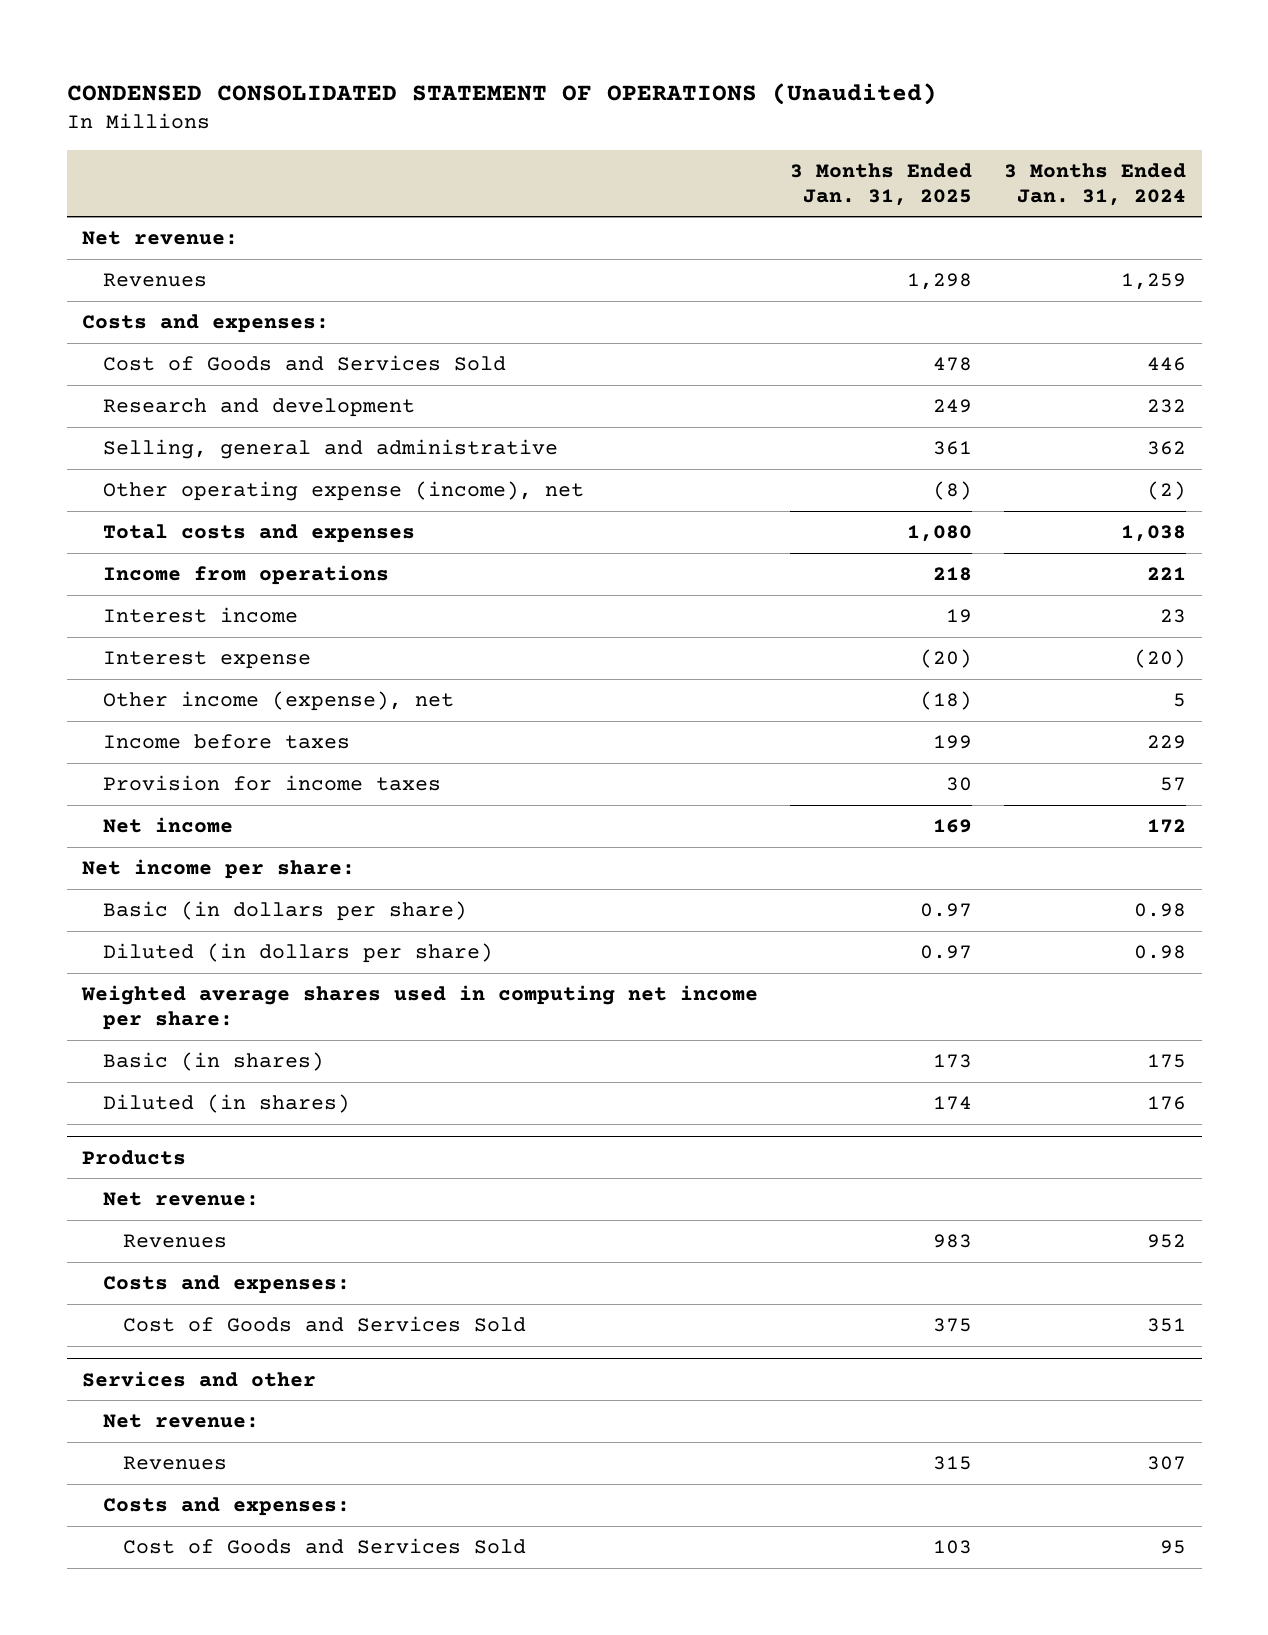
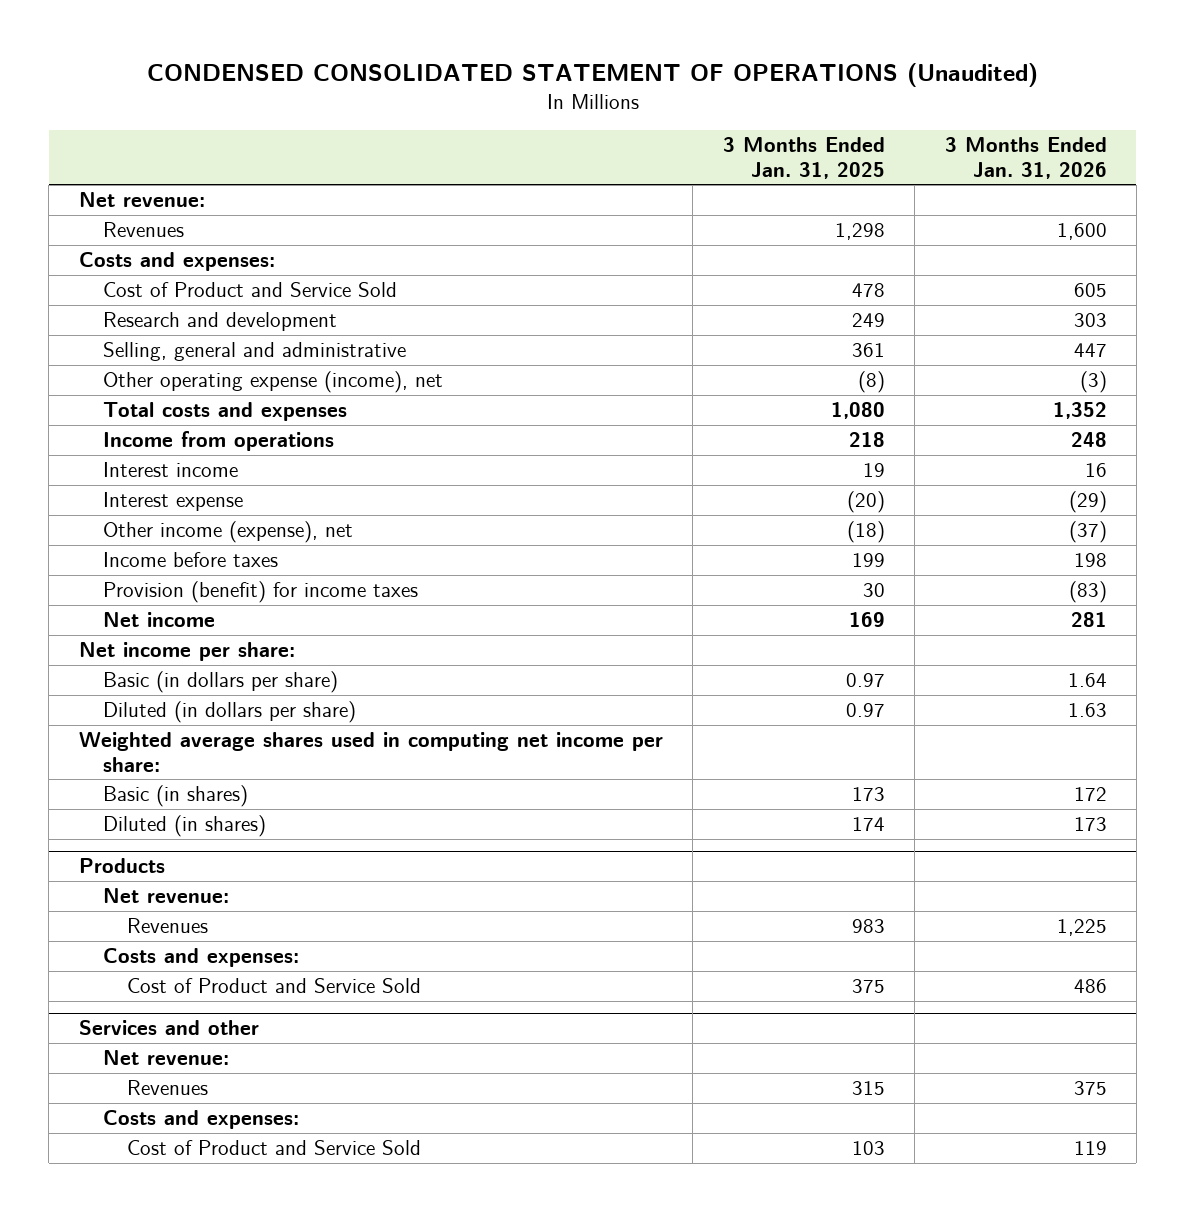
- | 3 Months Ended Jan. 31, 2025 | 3 Months Ended Jan. 31, 2024
+ | 3 Months Ended Jan. 31, 2025 | 3 Months Ended Jan. 31, 2026
- Cost of Goods and Services Sold | 478 | 446
+ Cost of Product and Service Sold | 478 | 605
- Provision for income taxes | 30 | 57
+ Provision (benefit) for income taxes | 30 | (83)
@ Products
- Cost of Goods and Services Sold | 375 | 351
+ Cost of Product and Service Sold | 375 | 486
@ Services and other
- Cost of Goods and Services Sold | 103 | 95
+ Cost of Product and Service Sold | 103 | 119

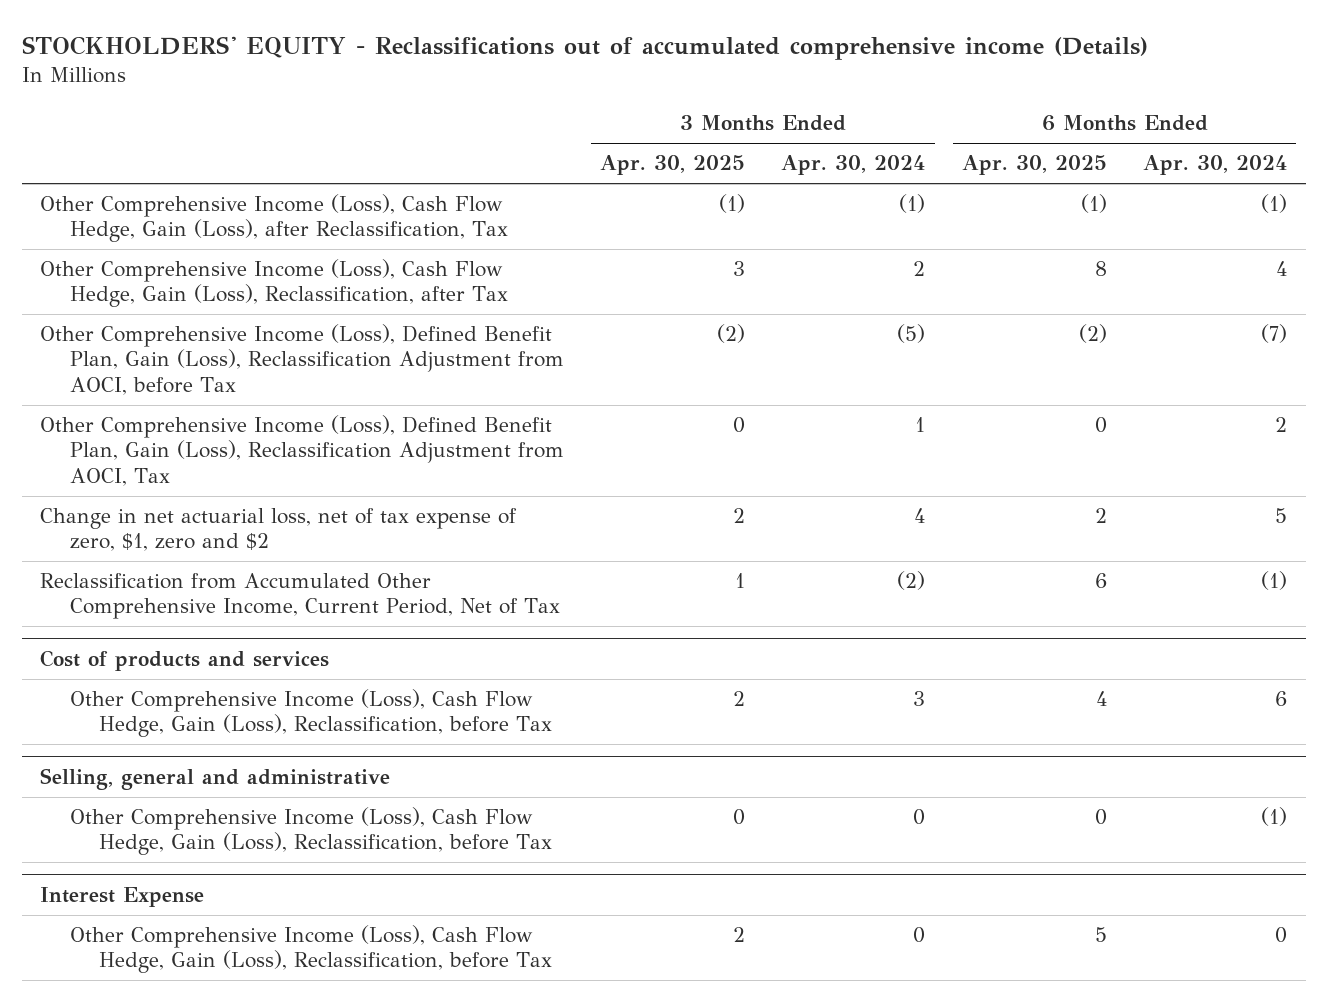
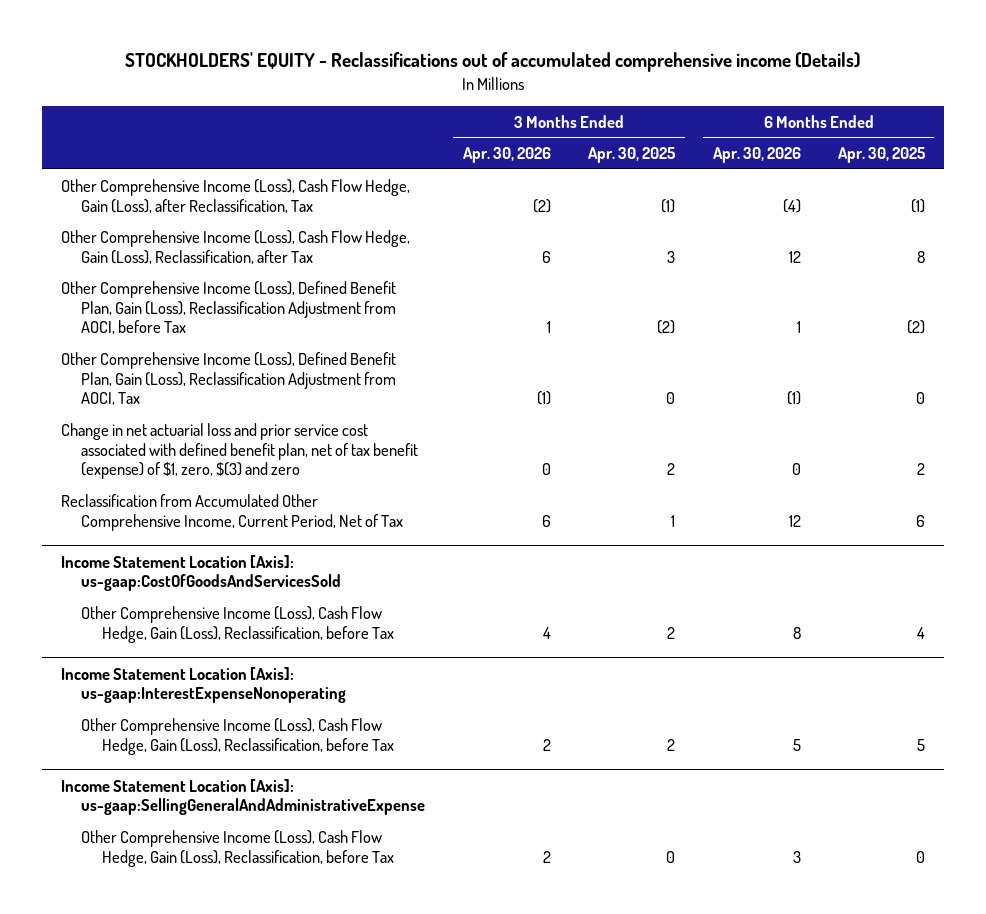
- | 3 Months Ended Apr. 30, 2025 | 3 Months Ended Apr. 30, 2024 | 6 Months Ended Apr. 30, 2025 | 6 Months Ended Apr. 30, 2024
+ | 3 Months Ended Apr. 30, 2026 | 3 Months Ended Apr. 30, 2025 | 6 Months Ended Apr. 30, 2026 | 6 Months Ended Apr. 30, 2025
- Change in net actuarial loss, net of tax expense of zero, $1, zero and $2 | 2 | 4 | 2 | 5
+ Change in net actuarial loss and prior service cost associated with defined benefit plan, net of tax benefit (expense) of $1, zero, $(3) and zero | 0 | 2 | 0 | 2
- Cost of products and services
+ Income Statement Location [Axis]: us-gaap:CostOfGoodsAndServicesSold
- Selling, general and administrative
- Other Comprehensive Income (Loss), Cash Flow Hedge, Gain (Loss), Reclassification, before Tax | 0 | 0 | 0 | (1)
- Interest Expense
+ Income Statement Location [Axis]: us-gaap:InterestExpenseNonoperating
+ Income Statement Location [Axis]: us-gaap:SellingGeneralAndAdministrativeExpense
+ Other Comprehensive Income (Loss), Cash Flow Hedge, Gain (Loss), Reclassification, before Tax | 2 | 0 | 3 | 0

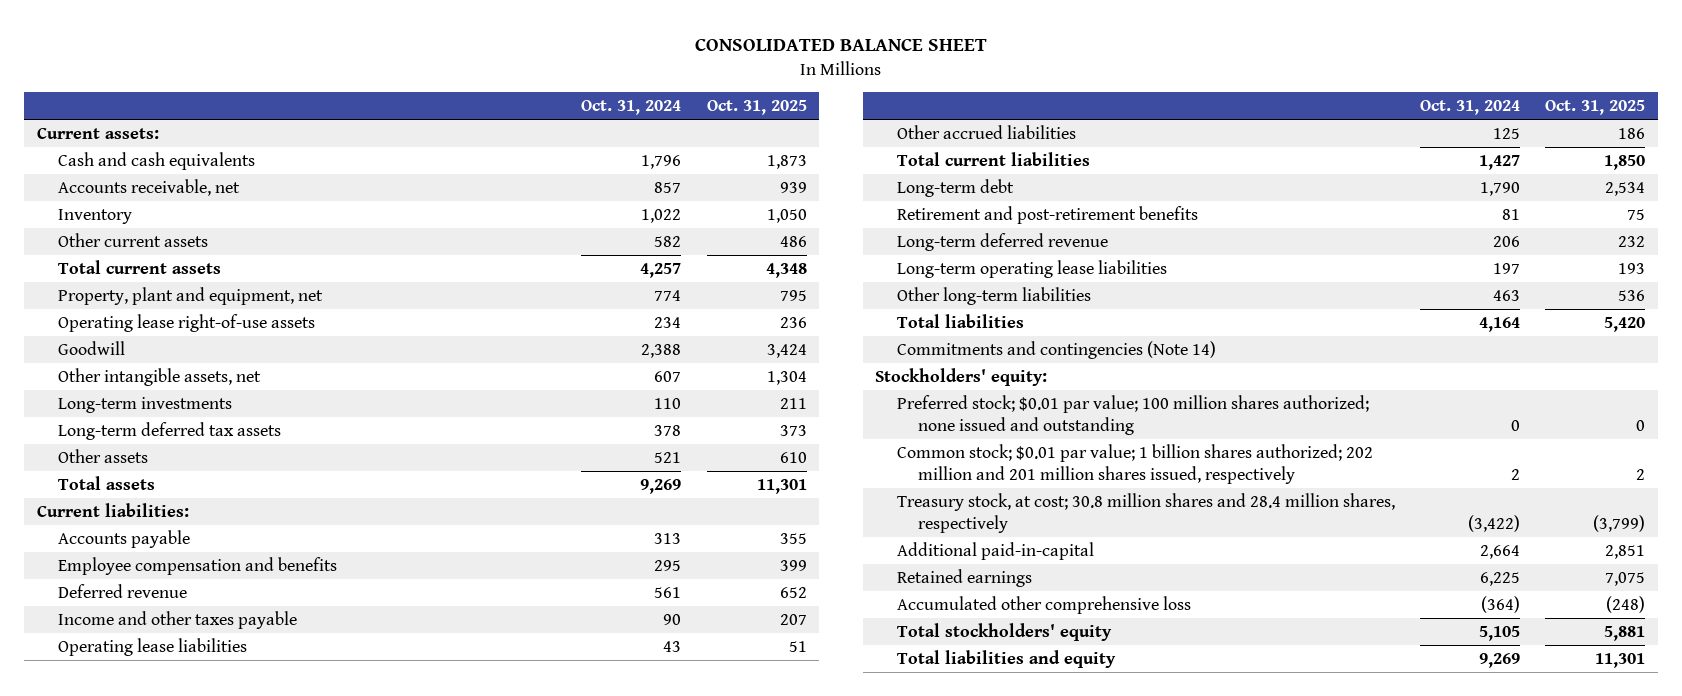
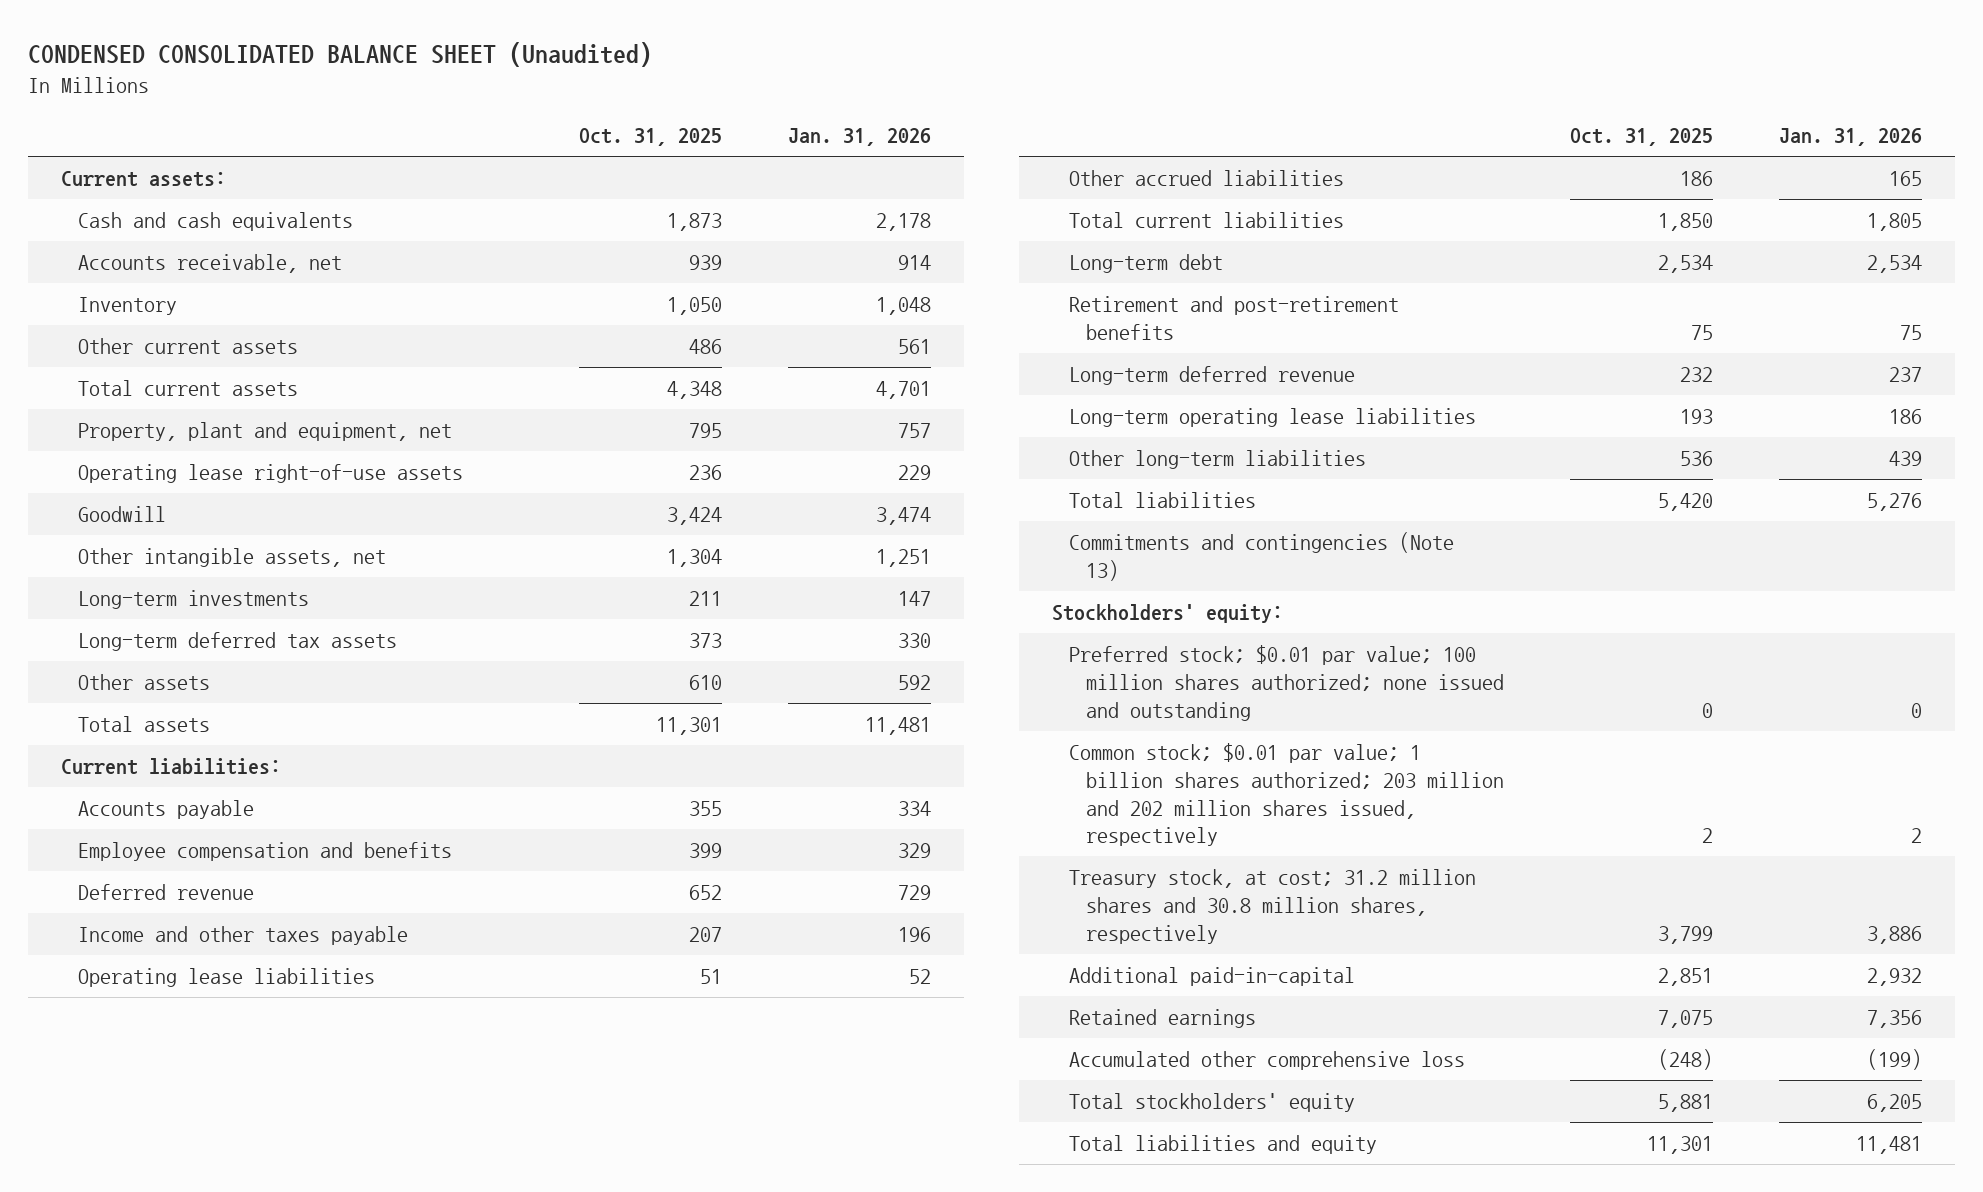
- CONSOLIDATED BALANCE SHEET
+ CONDENSED CONSOLIDATED BALANCE SHEET (Unaudited)
- | Oct. 31, 2024 | Oct. 31, 2025
+ | Oct. 31, 2025 | Jan. 31, 2026
- Commitments and contingencies (Note 14)
+ Commitments and contingencies (Note 13)
- Common stock; $0.01 par value; 1 billion shares authorized; 202 million and 201 million shares issued, respectively | 2 | 2
- Treasury stock, at cost; 30.8 million shares and 28.4 million shares, respectively | (3,422) | (3,799)
+ Common stock; $0.01 par value; 1 billion shares authorized; 203 million and 202 million shares issued, respectively | 2 | 2
+ Treasury stock, at cost; 31.2 million shares and 30.8 million shares, respectively | 3,799 | 3,886

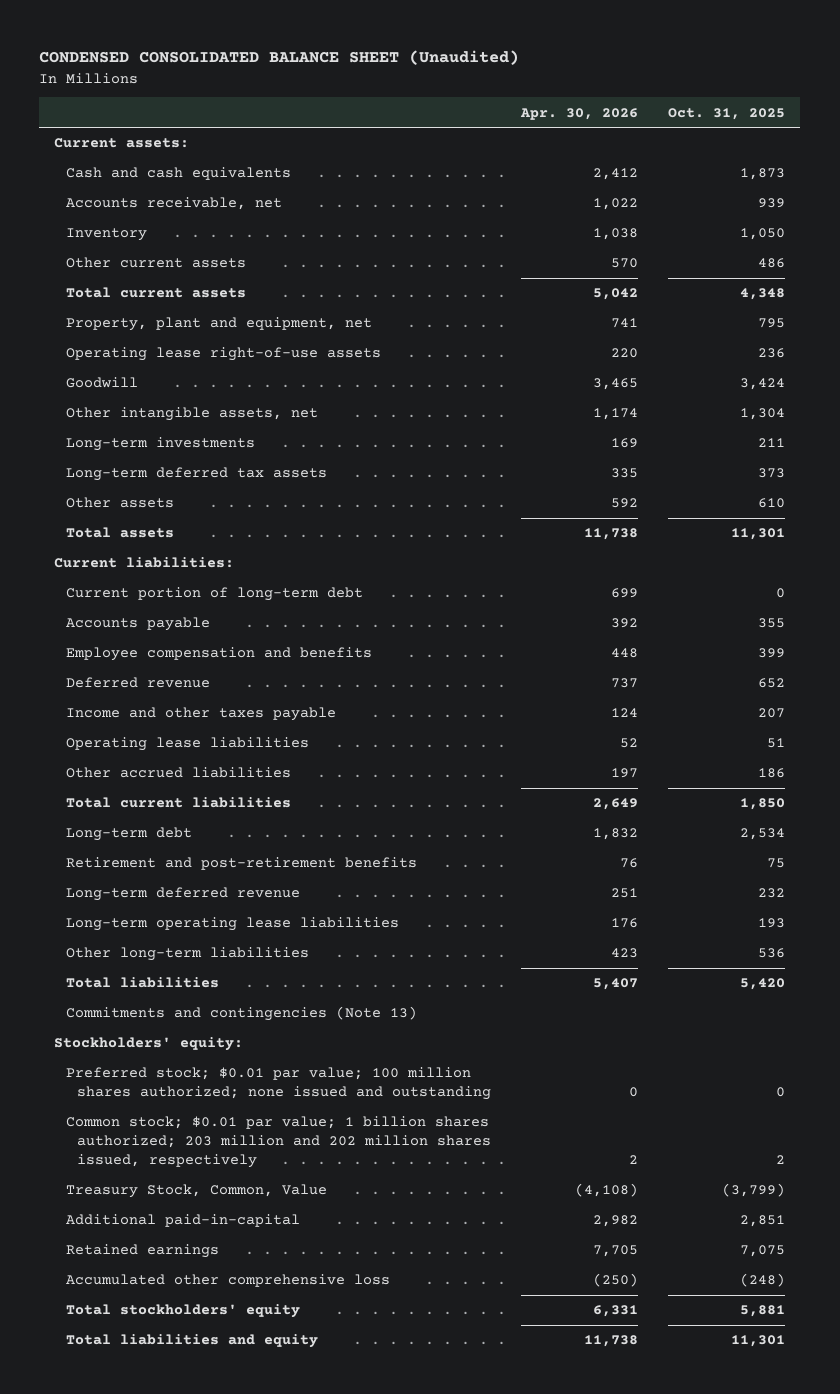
- | Oct. 31, 2025 | Jan. 31, 2026
+ | Apr. 30, 2026 | Oct. 31, 2025
+ Current portion of long-term debt | 699 | 0
- Treasury stock, at cost; 31.2 million shares and 30.8 million shares, respectively | 3,799 | 3,886
+ Treasury Stock, Common, Value | (4,108) | (3,799)

